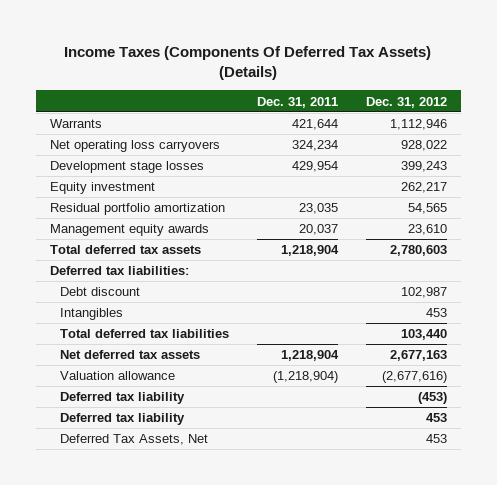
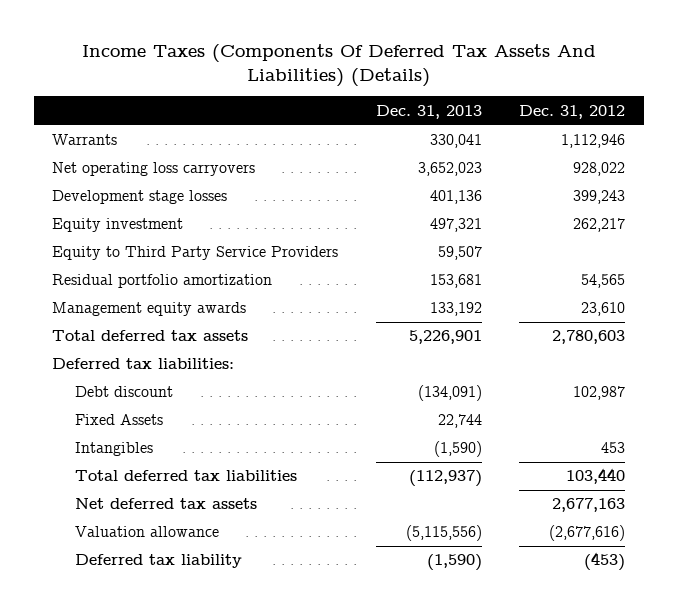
- Income Taxes (Components Of Deferred Tax Assets) (Details)
+ Income Taxes (Components Of Deferred Tax Assets And Liabilities) (Details)
- | Dec. 31, 2011 | Dec. 31, 2012
+ | Dec. 31, 2013 | Dec. 31, 2012
+ Equity to Third Party Service Providers | 59,507 |
+ Fixed Assets | 22,744 |
- Deferred tax liability | | 453
- Deferred Tax Assets, Net | | 453

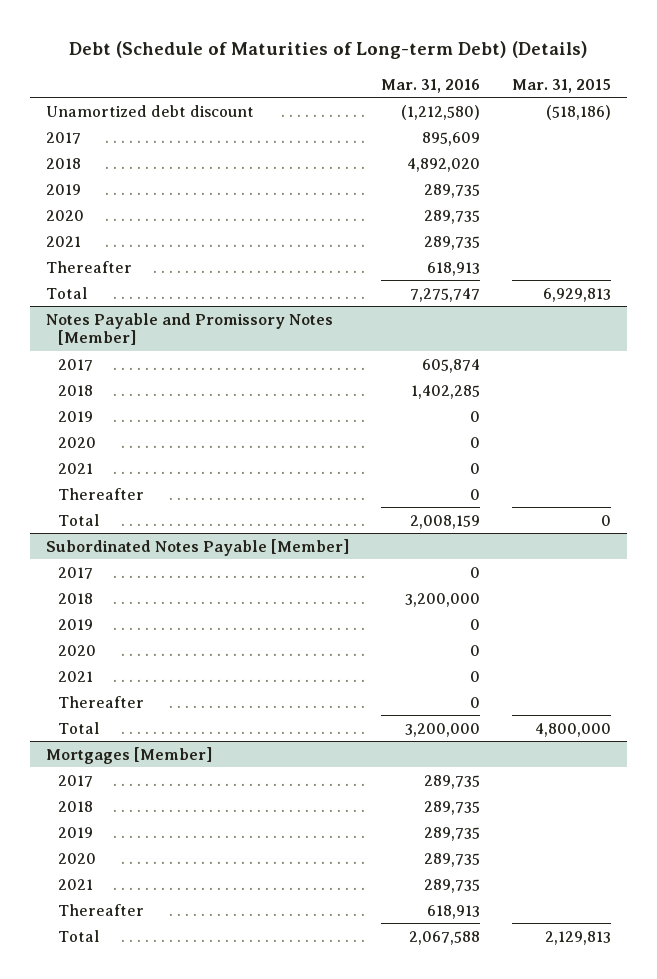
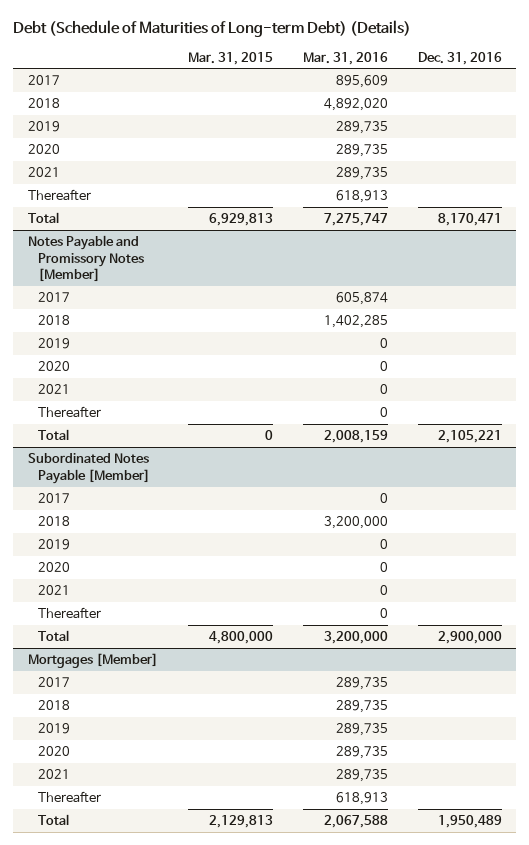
- | Mar. 31, 2016 | Mar. 31, 2015
+ | Mar. 31, 2015 | Mar. 31, 2016 | Dec. 31, 2016
- Unamortized debt discount | (1,212,580) | (518,186)

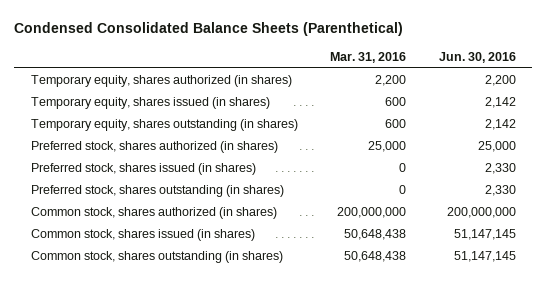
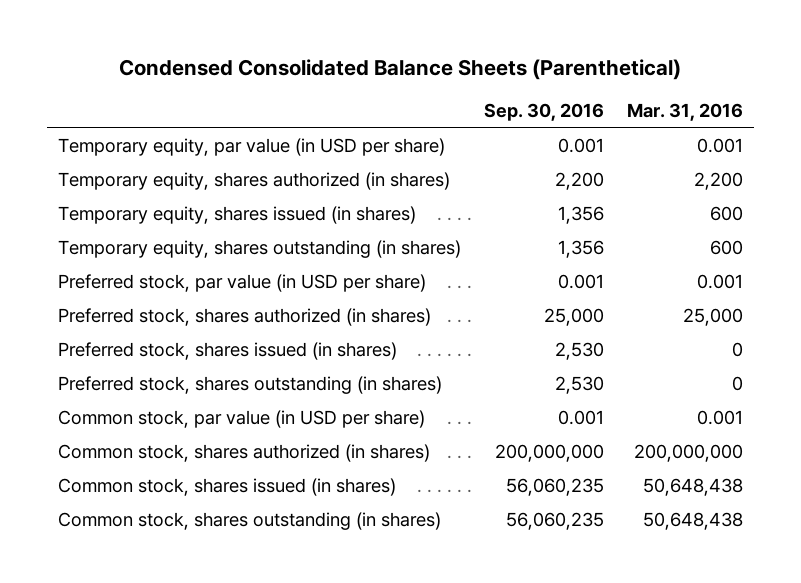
- | Mar. 31, 2016 | Jun. 30, 2016
+ | Sep. 30, 2016 | Mar. 31, 2016
+ Temporary equity, par value (in USD per share) | 0.001 | 0.001
+ Preferred stock, par value (in USD per share) | 0.001 | 0.001
+ Common stock, par value (in USD per share) | 0.001 | 0.001

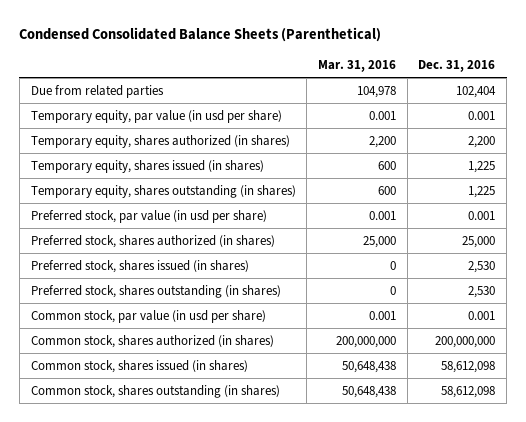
- | Sep. 30, 2016 | Mar. 31, 2016
+ | Mar. 31, 2016 | Dec. 31, 2016
- Temporary equity, par value (in USD per share) | 0.001 | 0.001
+ Due from related parties | 104,978 | 102,404
+ Temporary equity, par value (in usd per share) | 0.001 | 0.001
- Preferred stock, par value (in USD per share) | 0.001 | 0.001
+ Preferred stock, par value (in usd per share) | 0.001 | 0.001
- Common stock, par value (in USD per share) | 0.001 | 0.001
+ Common stock, par value (in usd per share) | 0.001 | 0.001

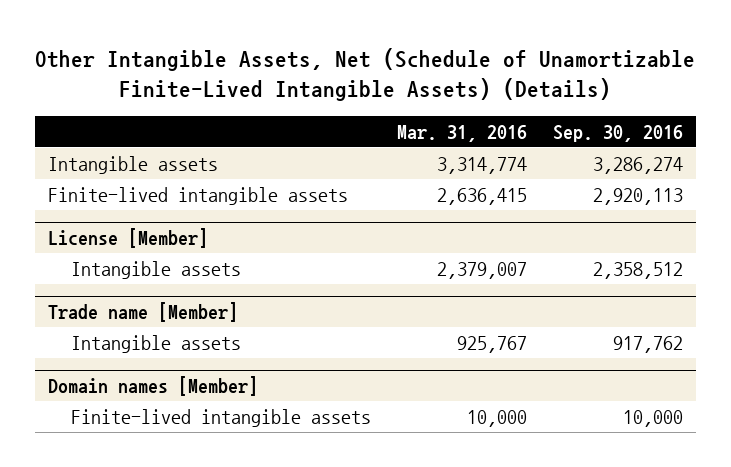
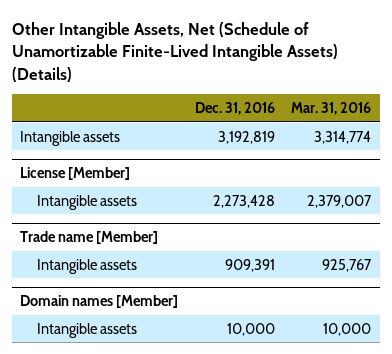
- | Mar. 31, 2016 | Sep. 30, 2016
+ | Dec. 31, 2016 | Mar. 31, 2016
- Finite-lived intangible assets | 2,636,415 | 2,920,113
@ Domain names [Member]
- Finite-lived intangible assets | 10,000 | 10,000
+ Intangible assets | 10,000 | 10,000

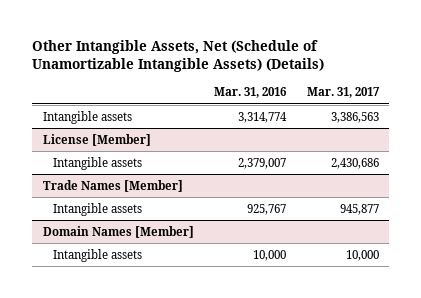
- Other Intangible Assets, Net (Schedule of Unamortizable Finite-Lived Intangible Assets) (Details)
+ Other Intangible Assets, Net (Schedule of Unamortizable Intangible Assets) (Details)
- | Dec. 31, 2016 | Mar. 31, 2016
+ | Mar. 31, 2016 | Mar. 31, 2017
- Trade name [Member]
+ Trade Names [Member]
- Domain names [Member]
+ Domain Names [Member]

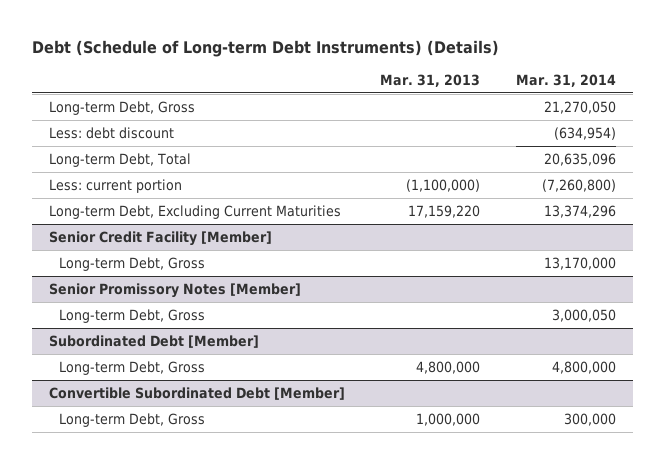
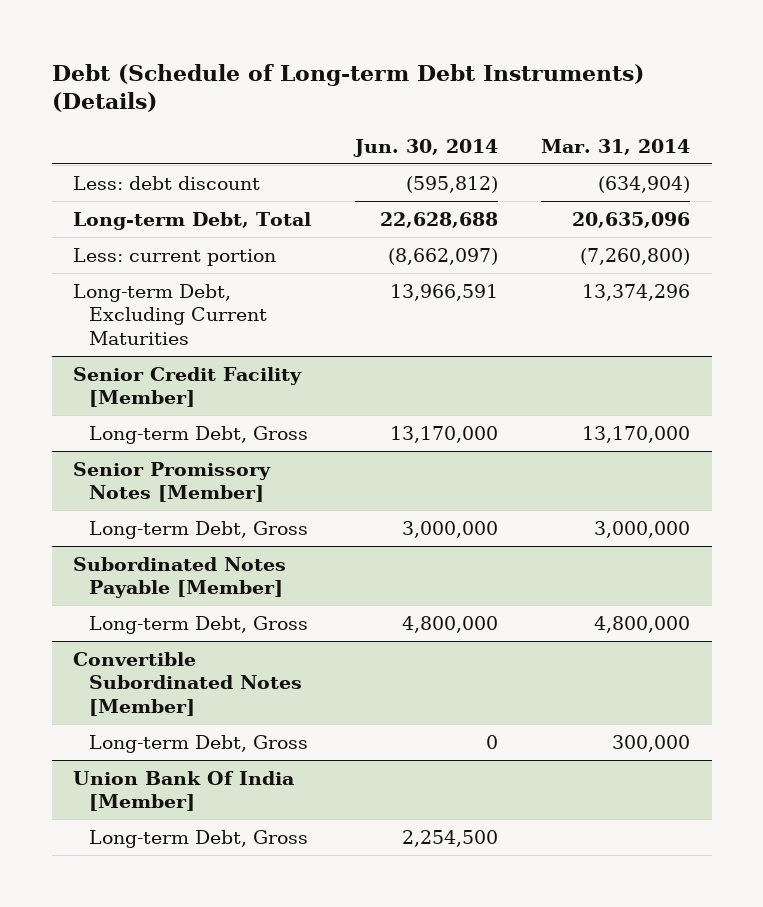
- | Mar. 31, 2013 | Mar. 31, 2014
+ | Jun. 30, 2014 | Mar. 31, 2014
- Long-term Debt, Gross | | 21,270,050
- Less: debt discount | | (634,954)
+ Less: debt discount | (595,812) | (634,904)
@ Senior Promissory Notes [Member]
- Long-term Debt, Gross | | 3,000,050
- Subordinated Debt [Member]
@ Senior Promissory Notes [Member]
+ Long-term Debt, Gross | 3,000,000 | 3,000,000
+ Subordinated Notes Payable [Member]
- Convertible Subordinated Debt [Member]
+ Convertible Subordinated Notes [Member]
+ Union Bank Of India [Member]
+ Long-term Debt, Gross | 2,254,500 |

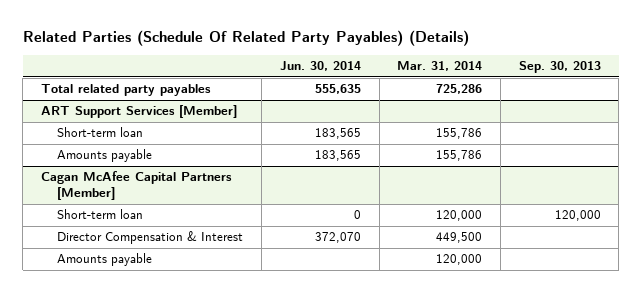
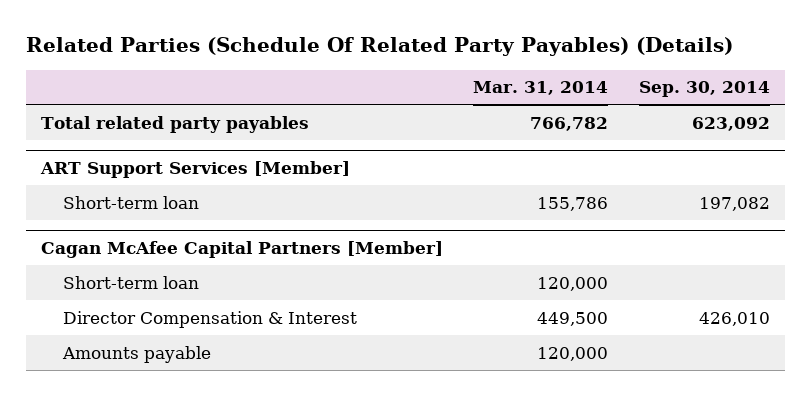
- | Jun. 30, 2014 | Mar. 31, 2014 | Sep. 30, 2013
+ | Mar. 31, 2014 | Sep. 30, 2014
- Total related party payables | 555,635 | 725,286 |
+ Total related party payables | 766,782 | 623,092
@ ART Support Services [Member]
- Amounts payable | 183,565 | 155,786 |

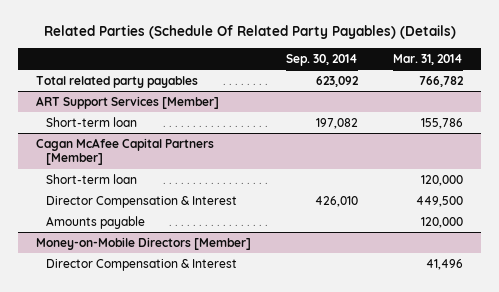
- | Mar. 31, 2014 | Sep. 30, 2014
+ | Sep. 30, 2014 | Mar. 31, 2014
+ Money-on-Mobile Directors [Member]
+ Director Compensation & Interest | | 41,496

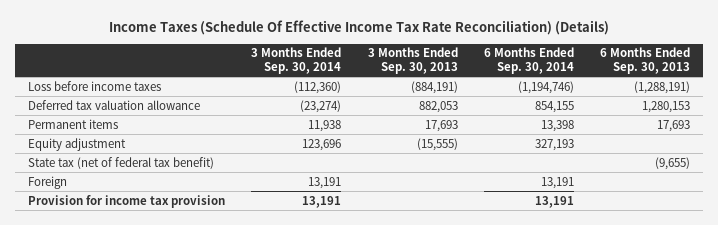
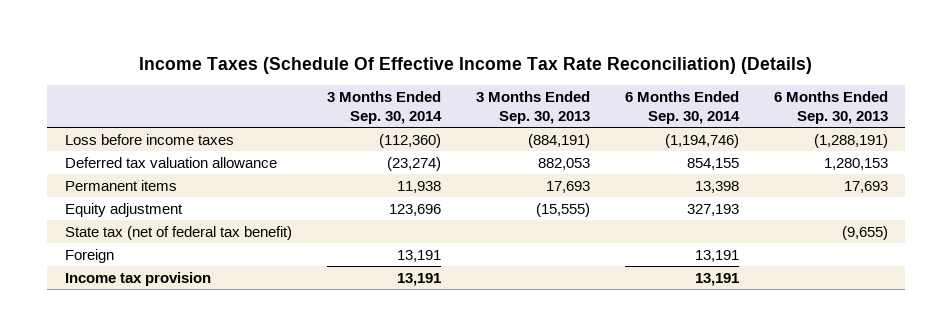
- Provision for income tax provision | 13,191 | | 13,191 |
+ Income tax provision | 13,191 | | 13,191 |

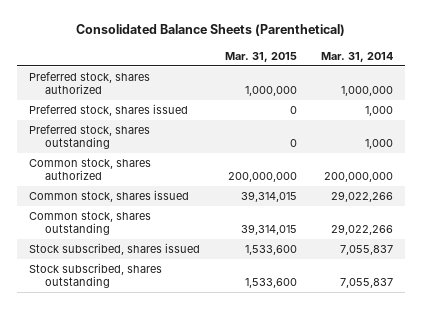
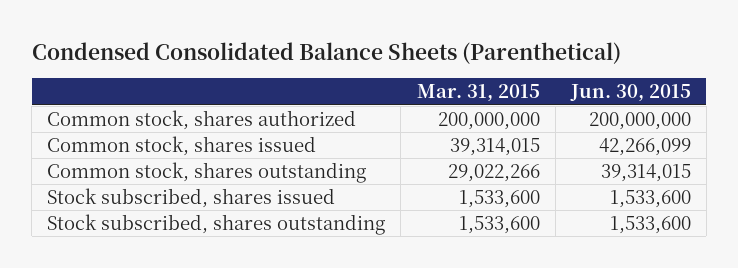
- Consolidated Balance Sheets (Parenthetical)
+ Condensed Consolidated Balance Sheets (Parenthetical)
- | Mar. 31, 2015 | Mar. 31, 2014
+ | Mar. 31, 2015 | Jun. 30, 2015
- Preferred stock, shares authorized | 1,000,000 | 1,000,000
- Preferred stock, shares issued | 0 | 1,000
- Preferred stock, shares outstanding | 0 | 1,000
- Common stock, shares outstanding | 39,314,015 | 29,022,266
+ Common stock, shares outstanding | 29,022,266 | 39,314,015

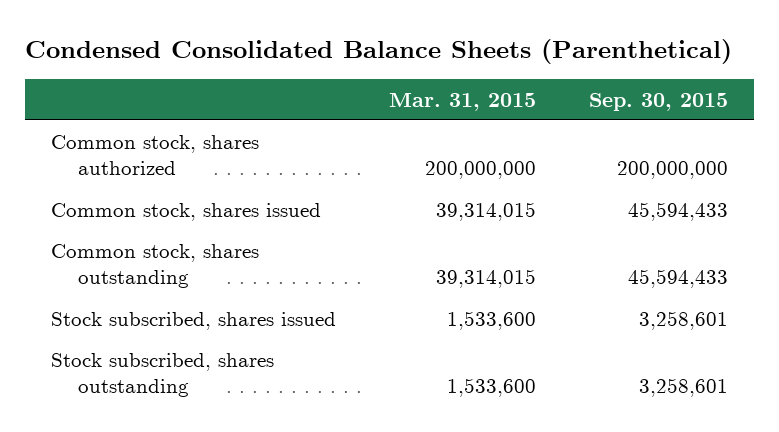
- | Mar. 31, 2015 | Jun. 30, 2015
+ | Mar. 31, 2015 | Sep. 30, 2015
- Common stock, shares outstanding | 29,022,266 | 39,314,015
+ Common stock, shares outstanding | 39,314,015 | 45,594,433

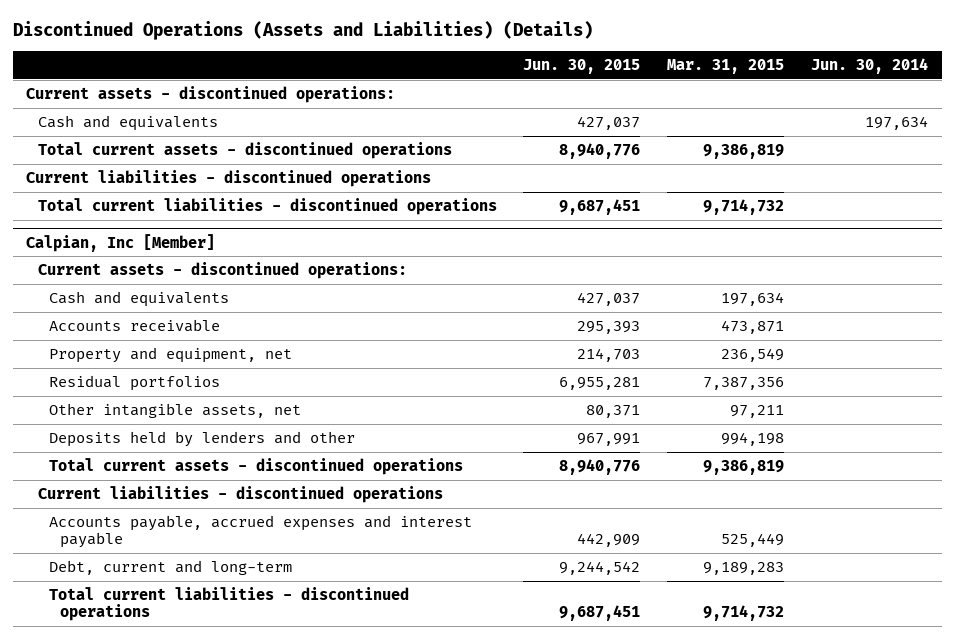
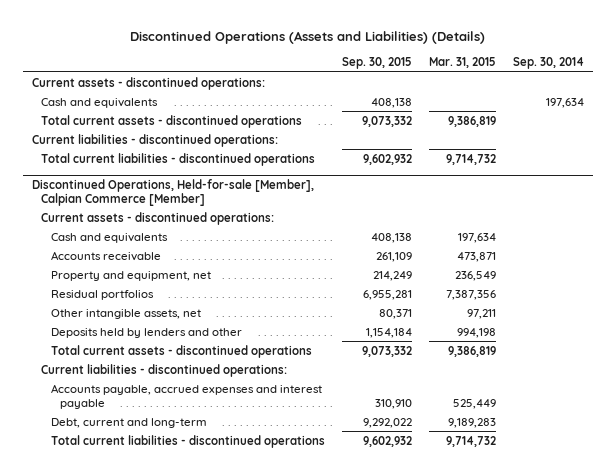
- | Jun. 30, 2015 | Mar. 31, 2015 | Jun. 30, 2014
+ | Sep. 30, 2015 | Mar. 31, 2015 | Sep. 30, 2014
- Current liabilities - discontinued operations
+ Current liabilities - discontinued operations:
- Calpian, Inc [Member]
+ Discontinued Operations, Held-for-sale [Member], Calpian Commerce [Member]
- Current liabilities - discontinued operations
+ Current liabilities - discontinued operations:

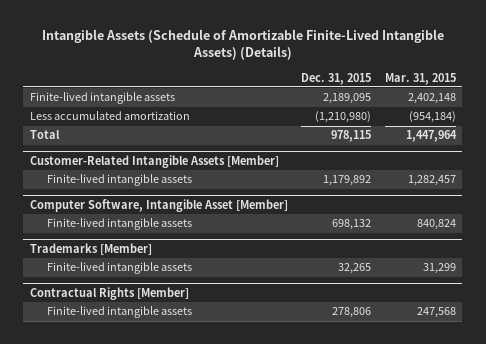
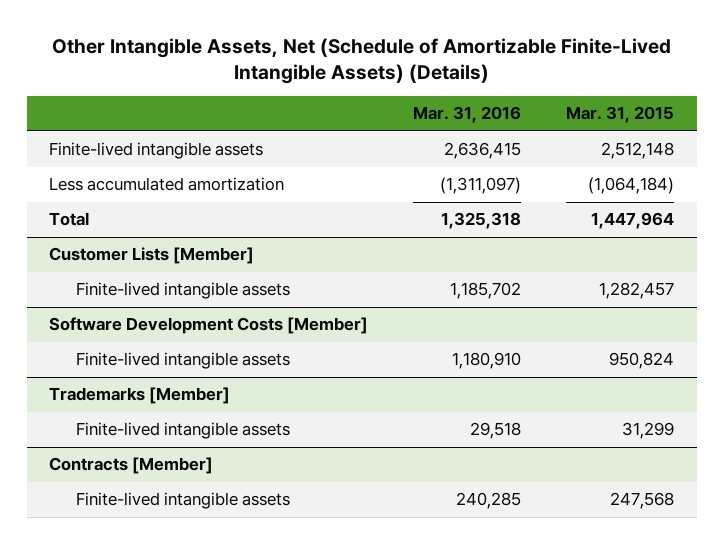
- Intangible Assets (Schedule of Amortizable Finite-Lived Intangible Assets) (Details)
+ Other Intangible Assets, Net (Schedule of Amortizable Finite-Lived Intangible Assets) (Details)
- | Dec. 31, 2015 | Mar. 31, 2015
+ | Mar. 31, 2016 | Mar. 31, 2015
- Finite-lived intangible assets | 2,189,095 | 2,402,148
- Less accumulated amortization | (1,210,980) | (954,184)
+ Finite-lived intangible assets | 2,636,415 | 2,512,148
+ Less accumulated amortization | (1,311,097) | (1,064,184)
- Customer-Related Intangible Assets [Member]
+ Customer Lists [Member]
- Computer Software, Intangible Asset [Member]
- Finite-lived intangible assets | 698,132 | 840,824
+ Software Development Costs [Member]
+ Finite-lived intangible assets | 1,180,910 | 950,824
- Contractual Rights [Member]
+ Contracts [Member]

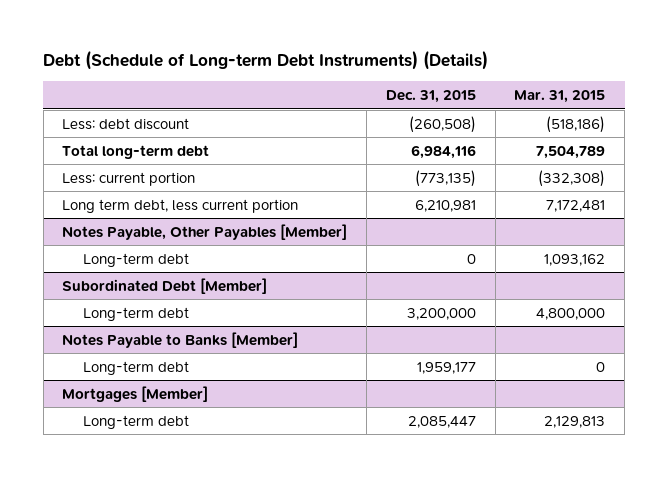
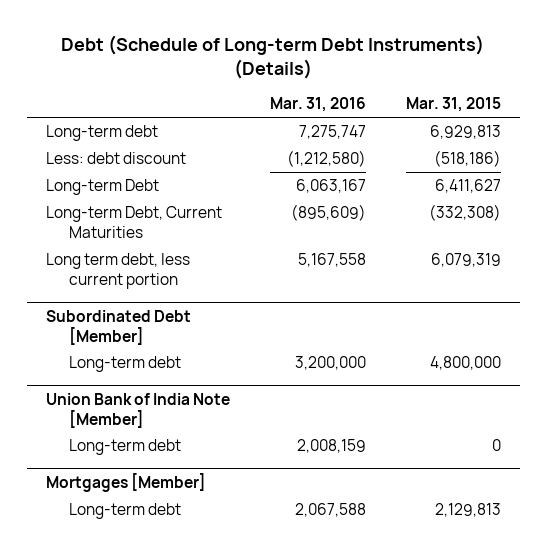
- | Dec. 31, 2015 | Mar. 31, 2015
+ | Mar. 31, 2016 | Mar. 31, 2015
+ Long-term debt | 7,275,747 | 6,929,813
- Total long-term debt | 6,984,116 | 7,504,789
- Less: current portion | (773,135) | (332,308)
- Long term debt, less current portion | 6,210,981 | 7,172,481
- Notes Payable, Other Payables [Member]
- Long-term debt | 0 | 1,093,162
+ Long-term Debt | 6,063,167 | 6,411,627
+ Long-term Debt, Current Maturities | (895,609) | (332,308)
+ Long term debt, less current portion | 5,167,558 | 6,079,319
- Notes Payable to Banks [Member]
+ Union Bank of India Note [Member]

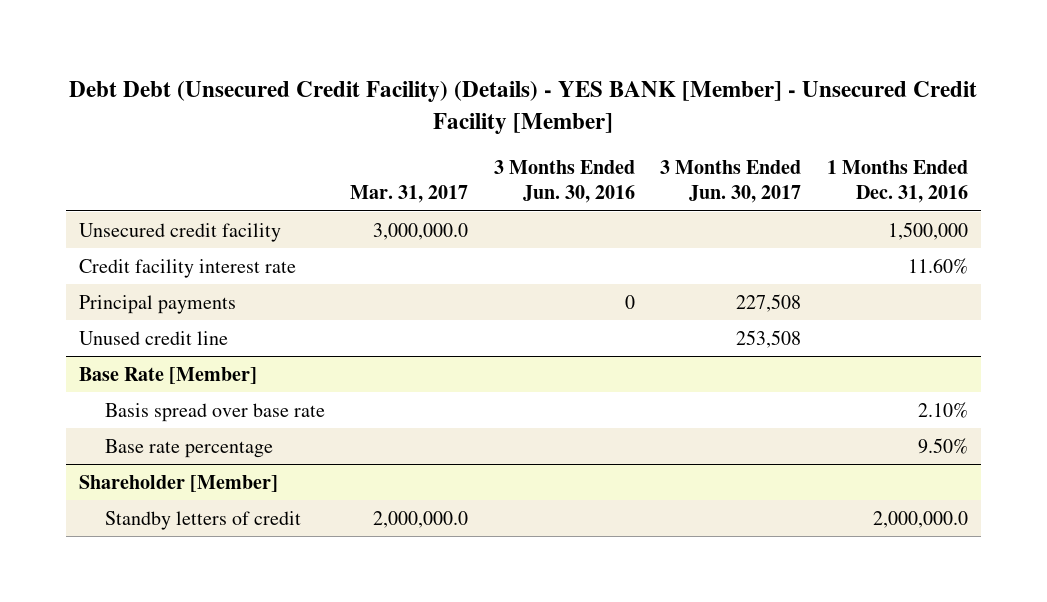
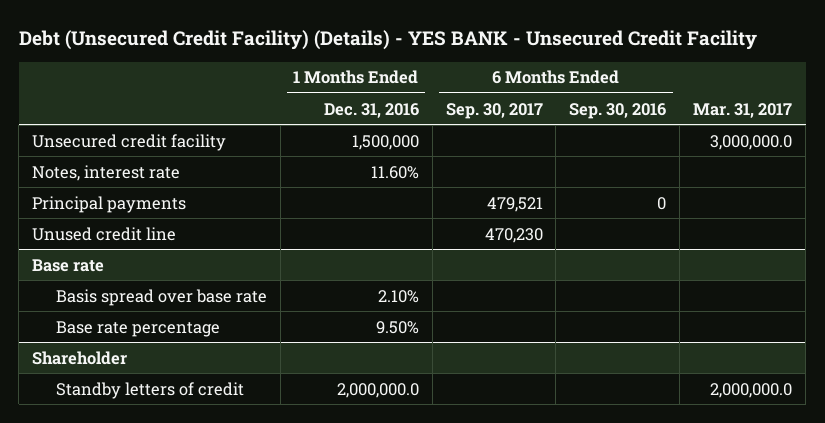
- Debt Debt (Unsecured Credit Facility) (Details) - YES BANK [Member] - Unsecured Credit Facility [Member]
+ Debt (Unsecured Credit Facility) (Details) - YES BANK - Unsecured Credit Facility
- | Mar. 31, 2017 | 3 Months Ended Jun. 30, 2016 | 3 Months Ended Jun. 30, 2017 | 1 Months Ended Dec. 31, 2016
+ | 1 Months Ended Dec. 31, 2016 | 6 Months Ended Sep. 30, 2017 | 6 Months Ended Sep. 30, 2016 | Mar. 31, 2017
- Credit facility interest rate | | | | 11.60%
+ Notes, interest rate | 11.60% | | |
- Base Rate [Member]
+ Base rate
- Shareholder [Member]
+ Shareholder

